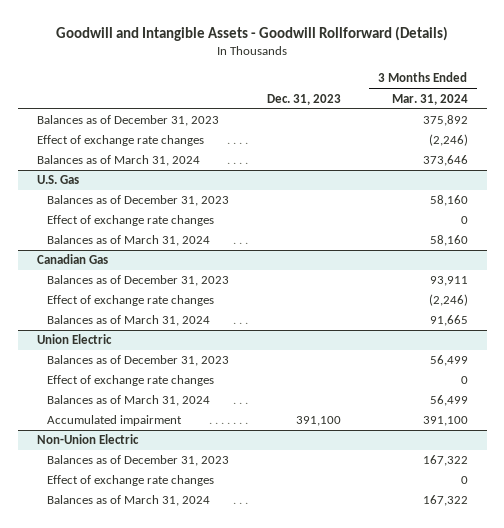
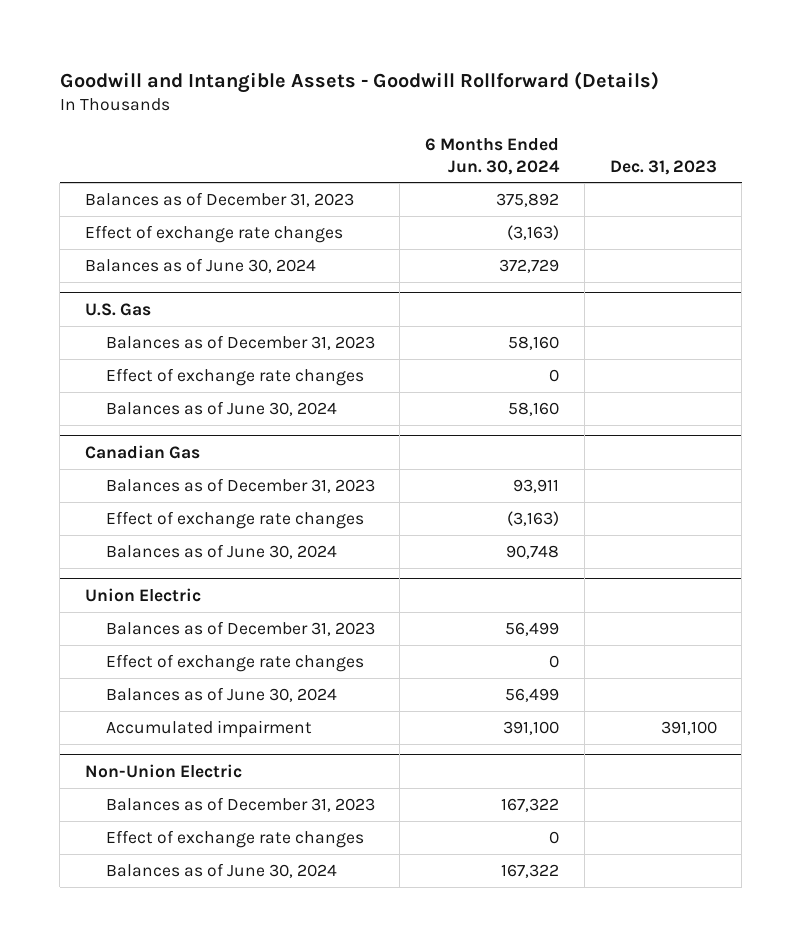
- | Dec. 31, 2023 | 3 Months Ended Mar. 31, 2024
+ | 6 Months Ended Jun. 30, 2024 | Dec. 31, 2023
- Balances as of March 31, 2024 | | 373,646
+ Balances as of June 30, 2024 | 372,729 |
@ U.S. Gas
- Balances as of March 31, 2024 | | 58,160
+ Balances as of June 30, 2024 | 58,160 |
@ Canadian Gas
- Balances as of March 31, 2024 | | 91,665
+ Balances as of June 30, 2024 | 90,748 |
@ Union Electric
- Balances as of March 31, 2024 | | 56,499
+ Balances as of June 30, 2024 | 56,499 |
@ Non-Union Electric
- Balances as of March 31, 2024 | | 167,322
+ Balances as of June 30, 2024 | 167,322 |

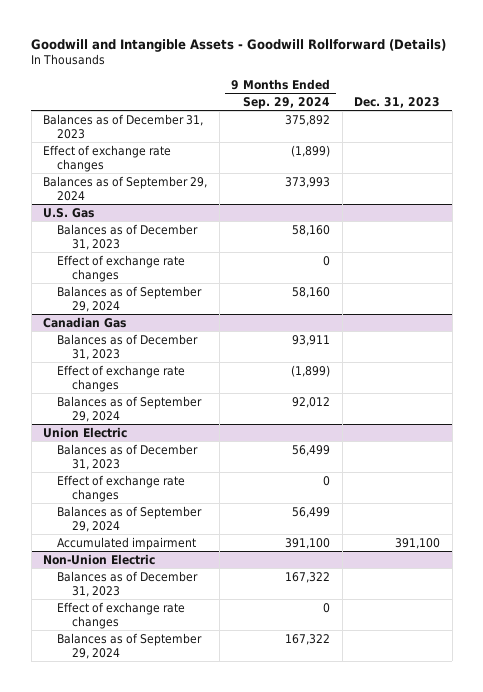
- | 6 Months Ended Jun. 30, 2024 | Dec. 31, 2023
+ | 9 Months Ended Sep. 29, 2024 | Dec. 31, 2023
- Balances as of June 30, 2024 | 372,729 |
+ Balances as of September 29, 2024 | 373,993 |
@ U.S. Gas
- Balances as of June 30, 2024 | 58,160 |
+ Balances as of September 29, 2024 | 58,160 |
@ Canadian Gas
- Balances as of June 30, 2024 | 90,748 |
+ Balances as of September 29, 2024 | 92,012 |
@ Union Electric
- Balances as of June 30, 2024 | 56,499 |
+ Balances as of September 29, 2024 | 56,499 |
@ Non-Union Electric
- Balances as of June 30, 2024 | 167,322 |
+ Balances as of September 29, 2024 | 167,322 |

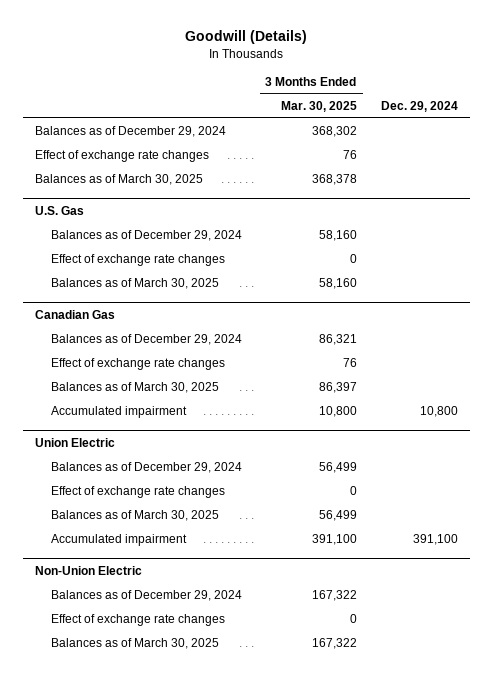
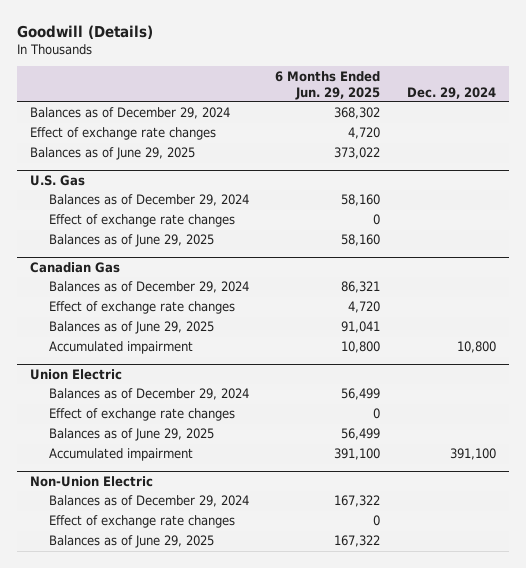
- | 3 Months Ended Mar. 30, 2025 | Dec. 29, 2024
+ | 6 Months Ended Jun. 29, 2025 | Dec. 29, 2024
- Balances as of March 30, 2025 | 368,378 |
+ Balances as of June 29, 2025 | 373,022 |
@ U.S. Gas
- Balances as of March 30, 2025 | 58,160 |
+ Balances as of June 29, 2025 | 58,160 |
@ Canadian Gas
- Balances as of March 30, 2025 | 86,397 |
+ Balances as of June 29, 2025 | 91,041 |
@ Union Electric
- Balances as of March 30, 2025 | 56,499 |
+ Balances as of June 29, 2025 | 56,499 |
@ Non-Union Electric
- Balances as of March 30, 2025 | 167,322 |
+ Balances as of June 29, 2025 | 167,322 |

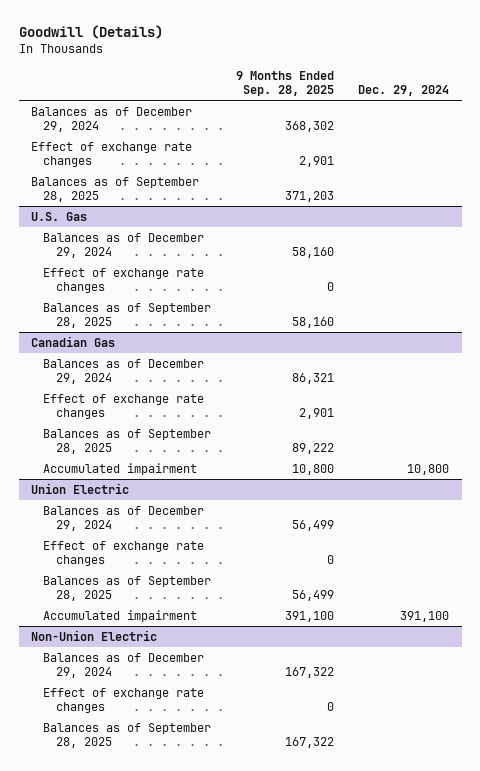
- | 6 Months Ended Jun. 29, 2025 | Dec. 29, 2024
+ | 9 Months Ended Sep. 28, 2025 | Dec. 29, 2024
- Balances as of June 29, 2025 | 373,022 |
+ Balances as of September 28, 2025 | 371,203 |
@ U.S. Gas
- Balances as of June 29, 2025 | 58,160 |
+ Balances as of September 28, 2025 | 58,160 |
@ Canadian Gas
- Balances as of June 29, 2025 | 91,041 |
+ Balances as of September 28, 2025 | 89,222 |
@ Union Electric
- Balances as of June 29, 2025 | 56,499 |
+ Balances as of September 28, 2025 | 56,499 |
@ Non-Union Electric
- Balances as of June 29, 2025 | 167,322 |
+ Balances as of September 28, 2025 | 167,322 |

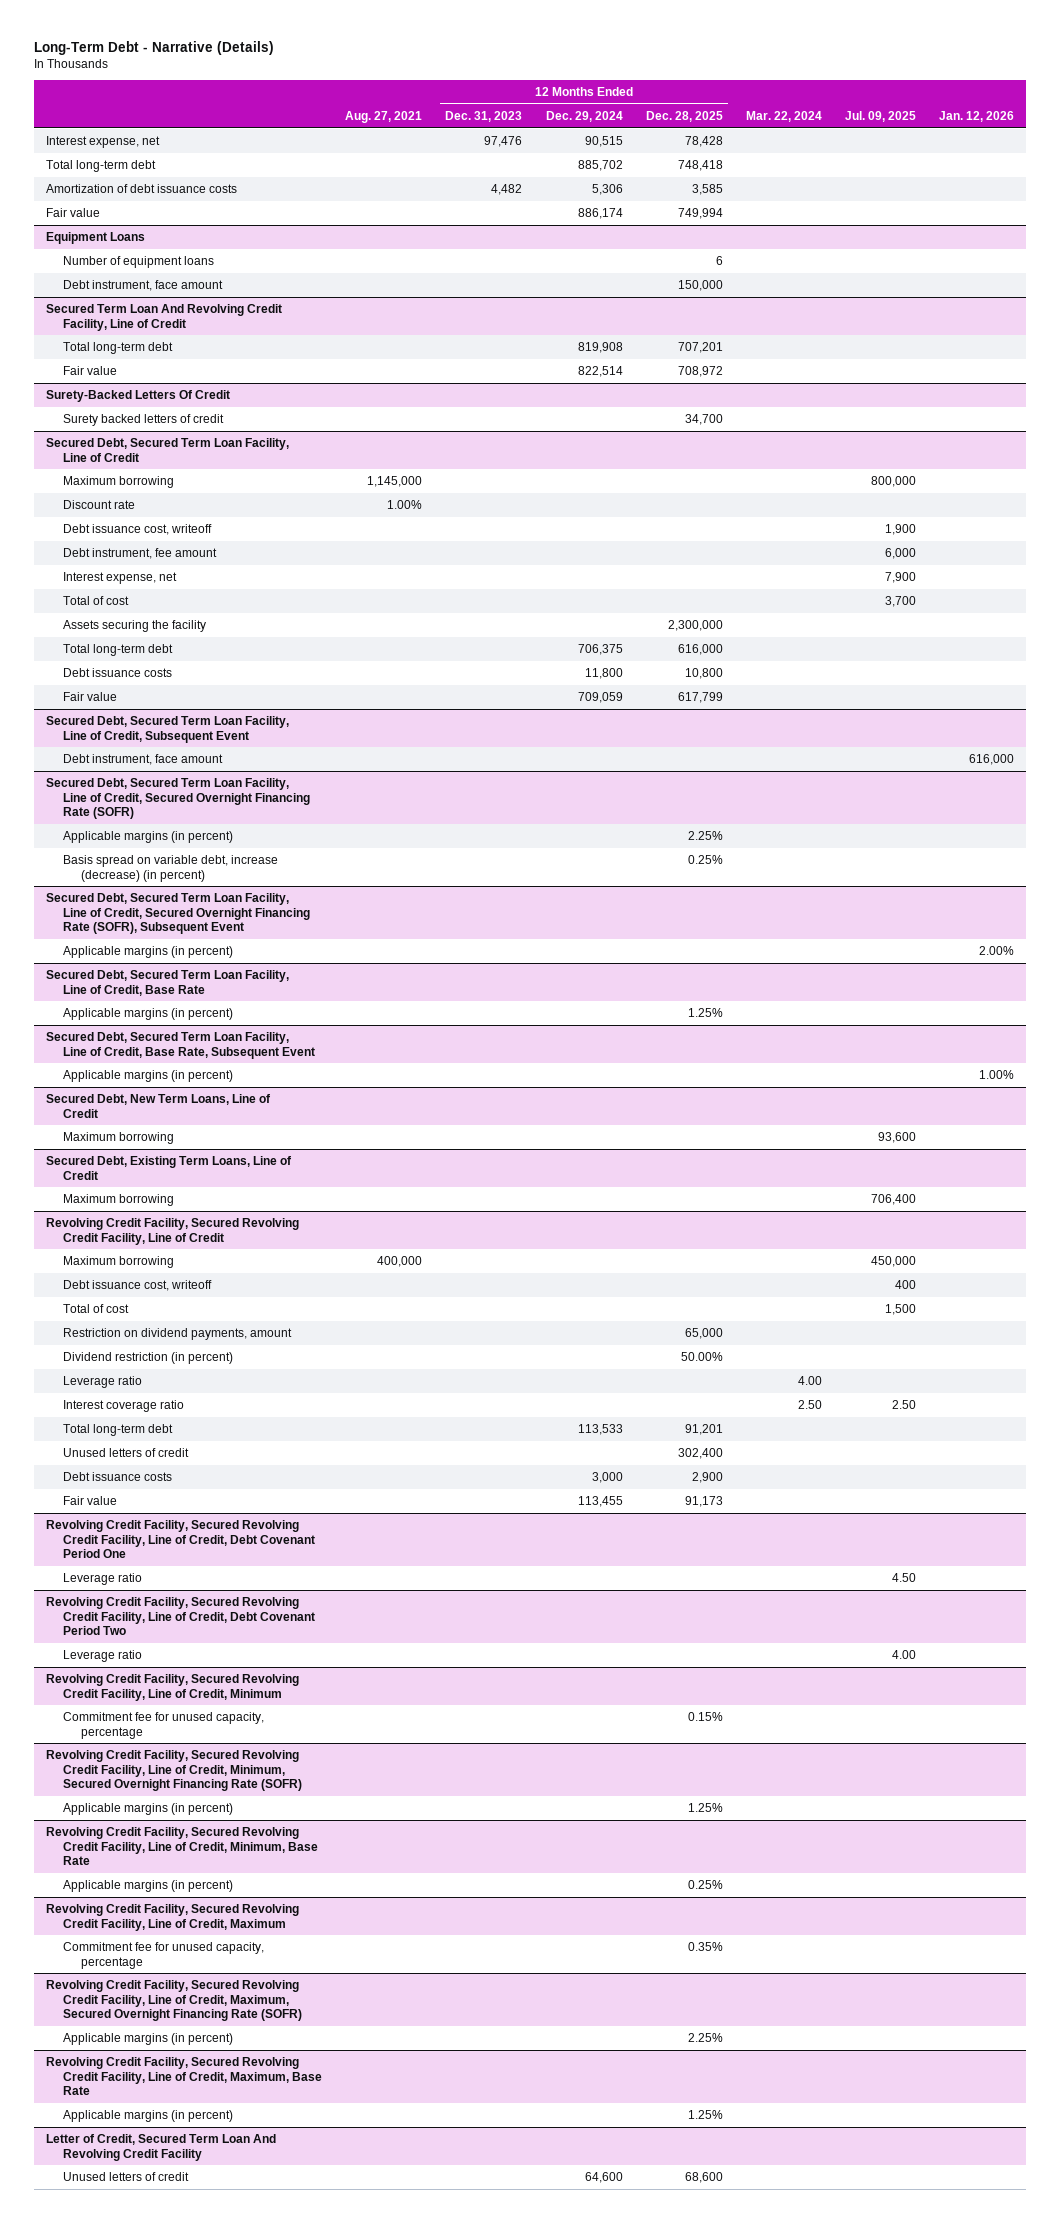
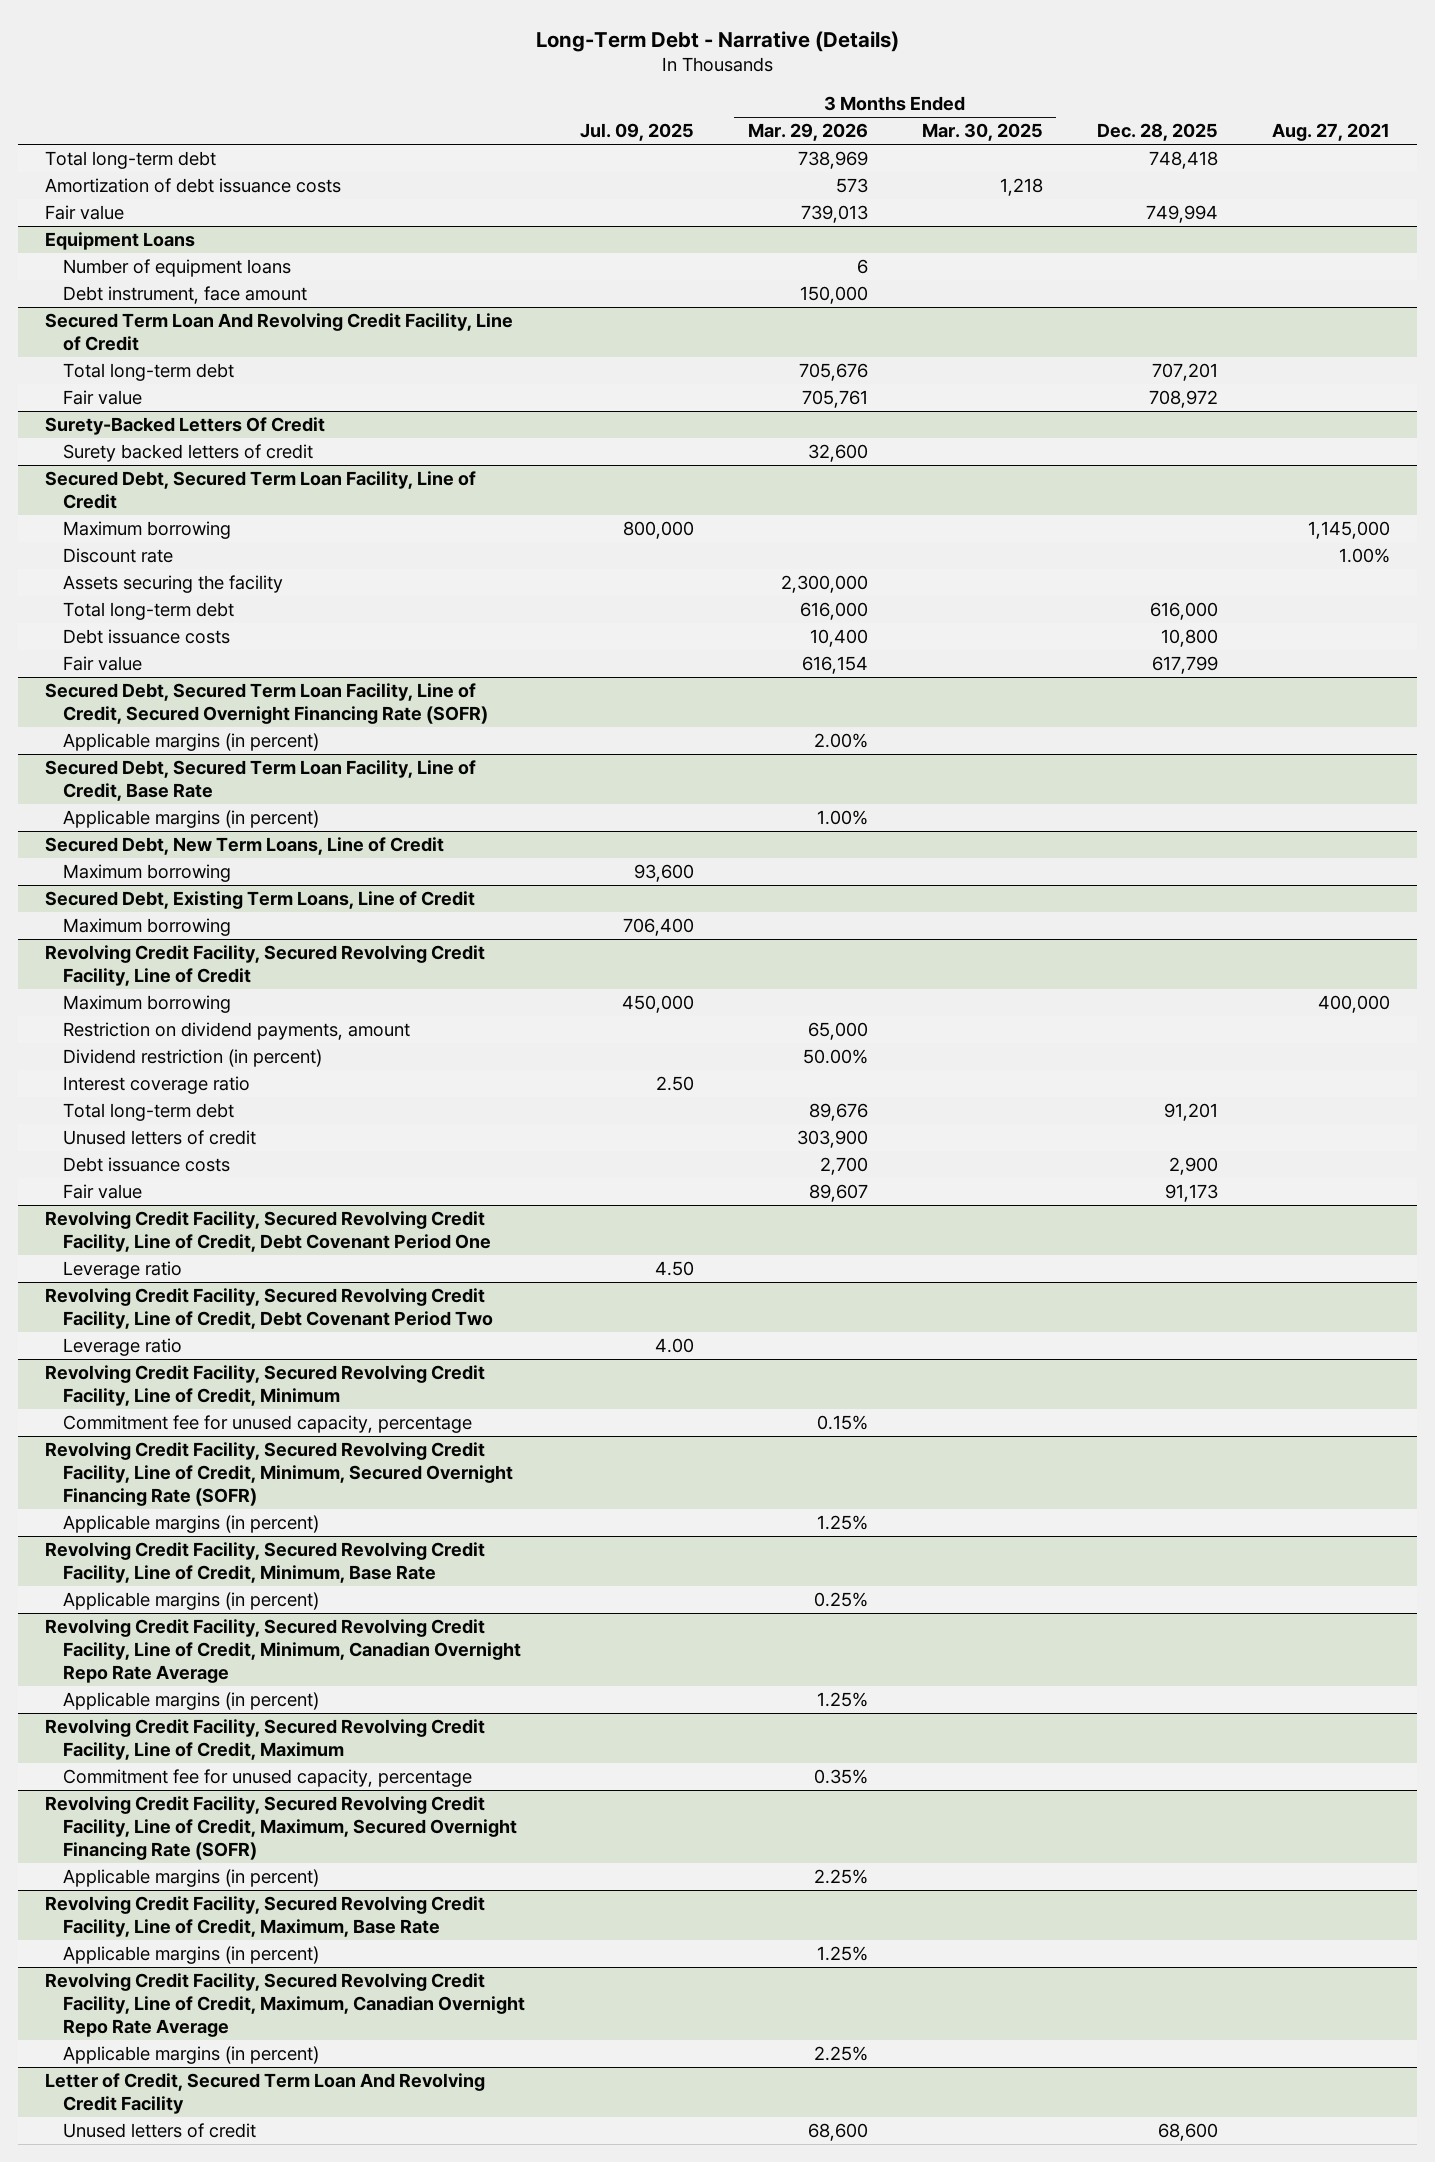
- | Aug. 27, 2021 | 12 Months Ended Dec. 31, 2023 | 12 Months Ended Dec. 29, 2024 | 12 Months Ended Dec. 28, 2025 | Mar. 22, 2024 | Jul. 09, 2025 | Jan. 12, 2026
+ | Jul. 09, 2025 | 3 Months Ended Mar. 29, 2026 | 3 Months Ended Mar. 30, 2025 | Dec. 28, 2025 | Aug. 27, 2021
- Interest expense, net | | 97,476 | 90,515 | 78,428 | | |
@ Secured Debt, Secured Term Loan Facility, Line of Credit
- Debt issuance cost, writeoff | | | | | | 1,900 |
- Debt instrument, fee amount | | | | | | 6,000 |
- Interest expense, net | | | | | | 7,900 |
- Total of cost | | | | | | 3,700 |
- Secured Debt, Secured Term Loan Facility, Line of Credit, Subsequent Event
- Debt instrument, face amount | | | | | | | 616,000
@ Secured Debt, Secured Term Loan Facility, Line of Credit, Secured Overnight Financing Rate (SOFR)
- Basis spread on variable debt, increase (decrease) (in percent) | | | | 0.25% | | |
- Secured Debt, Secured Term Loan Facility, Line of Credit, Secured Overnight Financing Rate (SOFR), Subsequent Event
- Applicable margins (in percent) | | | | | | | 2.00%
- Secured Debt, Secured Term Loan Facility, Line of Credit, Base Rate, Subsequent Event
- Applicable margins (in percent) | | | | | | | 1.00%
@ Revolving Credit Facility, Secured Revolving Credit Facility, Line of Credit
- Debt issuance cost, writeoff | | | | | | 400 |
- Total of cost | | | | | | 1,500 |
- Leverage ratio | | | | | 4.00 | |
+ Revolving Credit Facility, Secured Revolving Credit Facility, Line of Credit, Minimum, Canadian Overnight Repo Rate Average
+ Applicable margins (in percent) | | 1.25% | | |
+ Revolving Credit Facility, Secured Revolving Credit Facility, Line of Credit, Maximum, Canadian Overnight Repo Rate Average
+ Applicable margins (in percent) | | 2.25% | | |

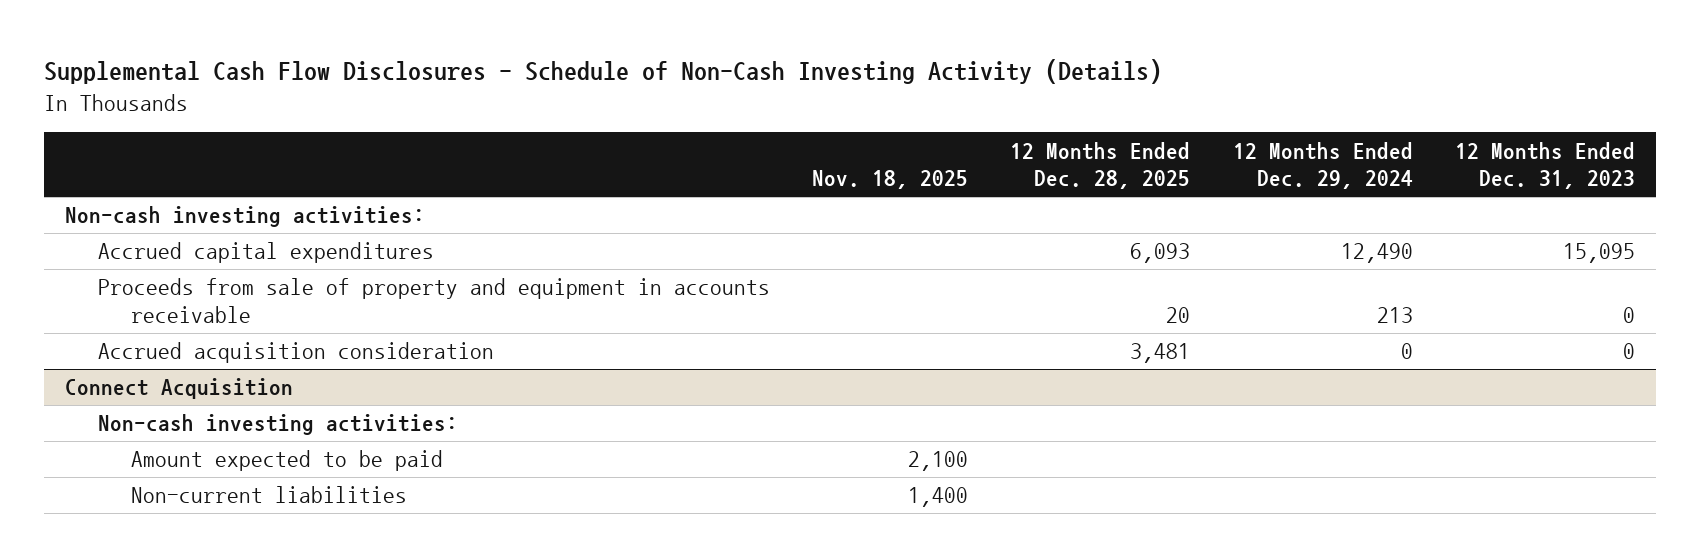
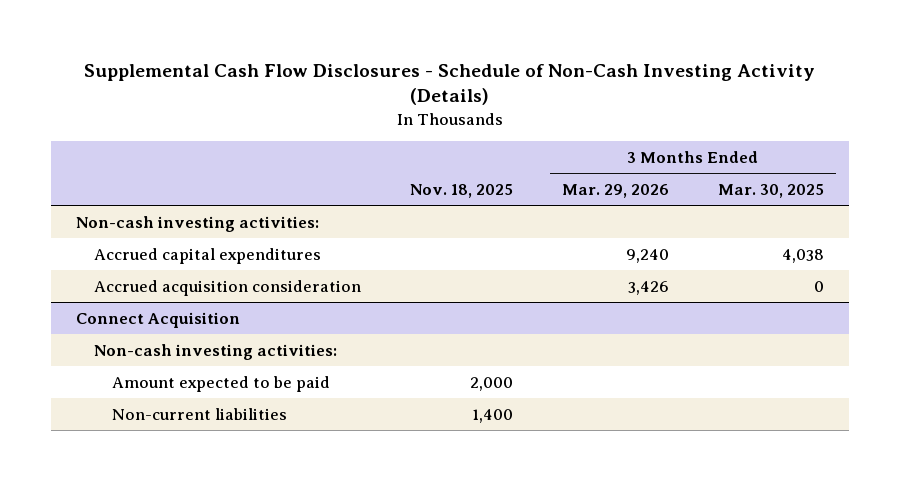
- | Nov. 18, 2025 | 12 Months Ended Dec. 28, 2025 | 12 Months Ended Dec. 29, 2024 | 12 Months Ended Dec. 31, 2023
+ | Nov. 18, 2025 | 3 Months Ended Mar. 29, 2026 | 3 Months Ended Mar. 30, 2025
- Proceeds from sale of property and equipment in accounts receivable | | 20 | 213 | 0
@ Connect Acquisition
- Amount expected to be paid | 2,100 | | |
+ Amount expected to be paid | 2,000 | |

